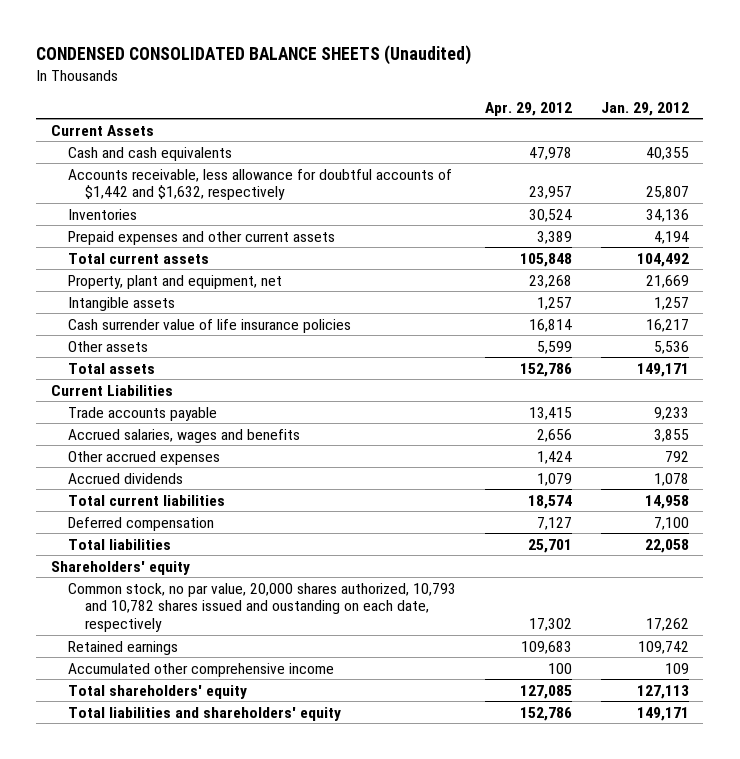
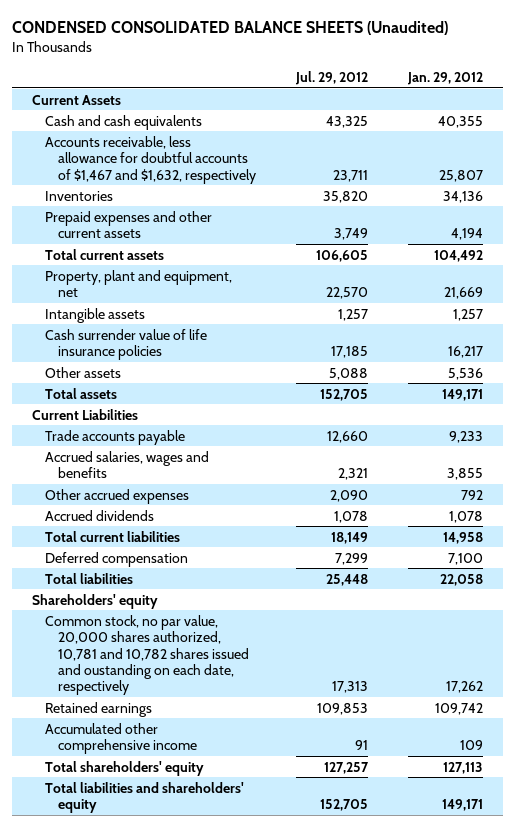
- | Apr. 29, 2012 | Jan. 29, 2012
+ | Jul. 29, 2012 | Jan. 29, 2012
- Accounts receivable, less allowance for doubtful accounts of $1,442 and $1,632, respectively | 23,957 | 25,807
+ Accounts receivable, less allowance for doubtful accounts of $1,467 and $1,632, respectively | 23,711 | 25,807
- Common stock, no par value, 20,000 shares authorized, 10,793 and 10,782 shares issued and oustanding on each date, respectively | 17,302 | 17,262
+ Common stock, no par value, 20,000 shares authorized, 10,781 and 10,782 shares issued and oustanding on each date, respectively | 17,313 | 17,262

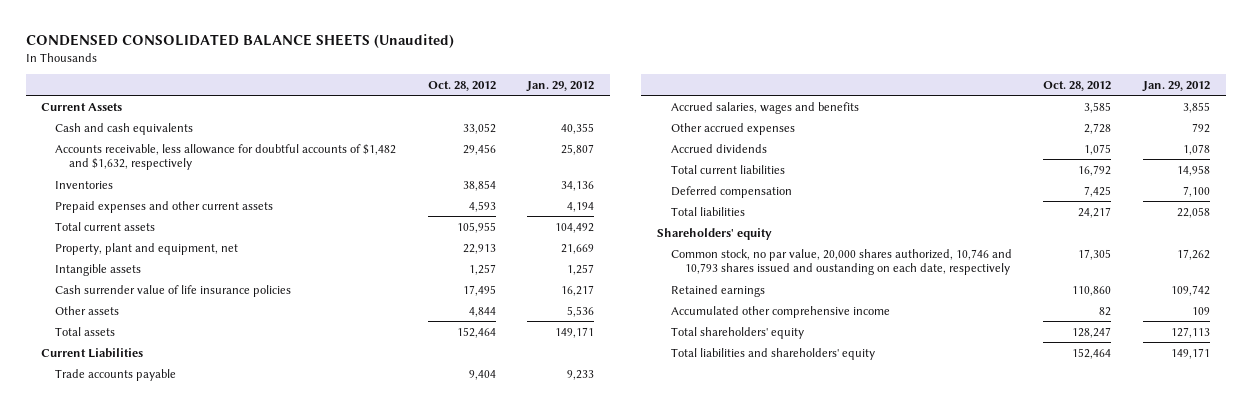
- | Jul. 29, 2012 | Jan. 29, 2012
+ | Oct. 28, 2012 | Jan. 29, 2012
- Accounts receivable, less allowance for doubtful accounts of $1,467 and $1,632, respectively | 23,711 | 25,807
+ Accounts receivable, less allowance for doubtful accounts of $1,482 and $1,632, respectively | 29,456 | 25,807
- Common stock, no par value, 20,000 shares authorized, 10,781 and 10,782 shares issued and oustanding on each date, respectively | 17,313 | 17,262
+ Common stock, no par value, 20,000 shares authorized, 10,746 and 10,793 shares issued and oustanding on each date, respectively | 17,305 | 17,262

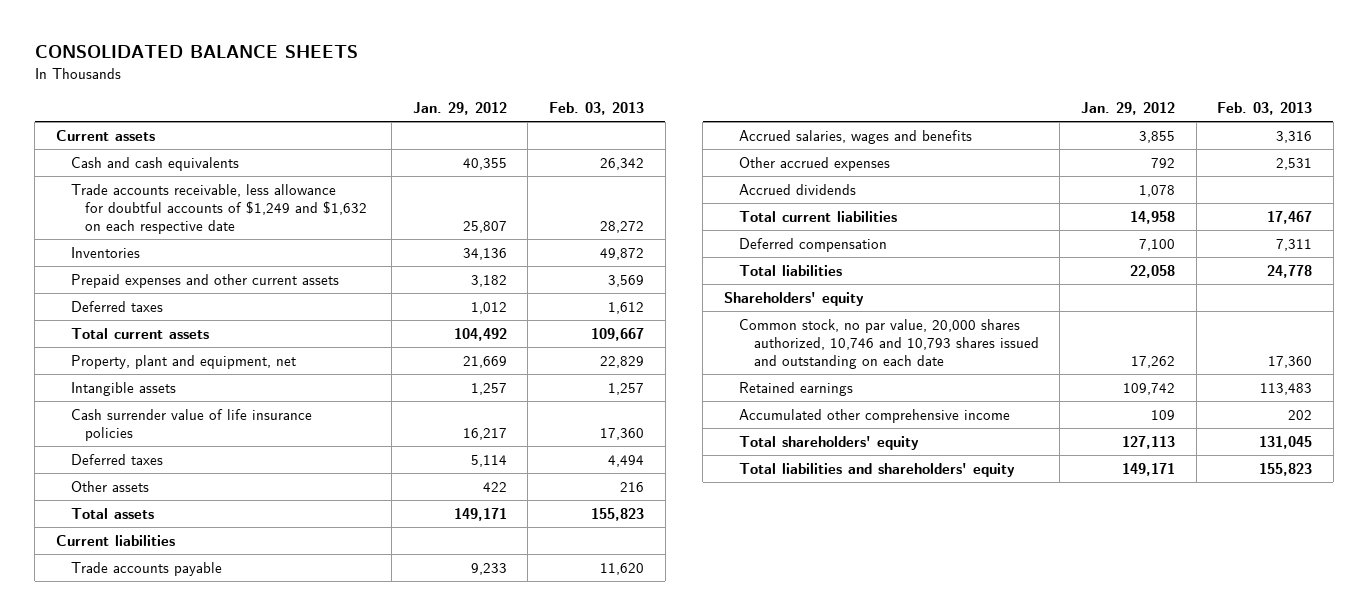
- CONDENSED CONSOLIDATED BALANCE SHEETS (Unaudited)
+ CONSOLIDATED BALANCE SHEETS
- | Oct. 28, 2012 | Jan. 29, 2012
+ | Jan. 29, 2012 | Feb. 03, 2013
- Current Assets
+ Current assets
- Accounts receivable, less allowance for doubtful accounts of $1,482 and $1,632, respectively | 29,456 | 25,807
+ Trade accounts receivable, less allowance for doubtful accounts of $1,249 and $1,632 on each respective date | 25,807 | 28,272
- Prepaid expenses and other current assets | 4,593 | 4,194
+ Prepaid expenses and other current assets | 3,182 | 3,569
+ Deferred taxes | 1,012 | 1,612
- Other assets | 4,844 | 5,536
+ Deferred taxes | 5,114 | 4,494
+ Other assets | 422 | 216
- Current Liabilities
+ Current liabilities
- Common stock, no par value, 20,000 shares authorized, 10,746 and 10,793 shares issued and oustanding on each date, respectively | 17,305 | 17,262
+ Common stock, no par value, 20,000 shares authorized, 10,746 and 10,793 shares issued and outstanding on each date | 17,262 | 17,360

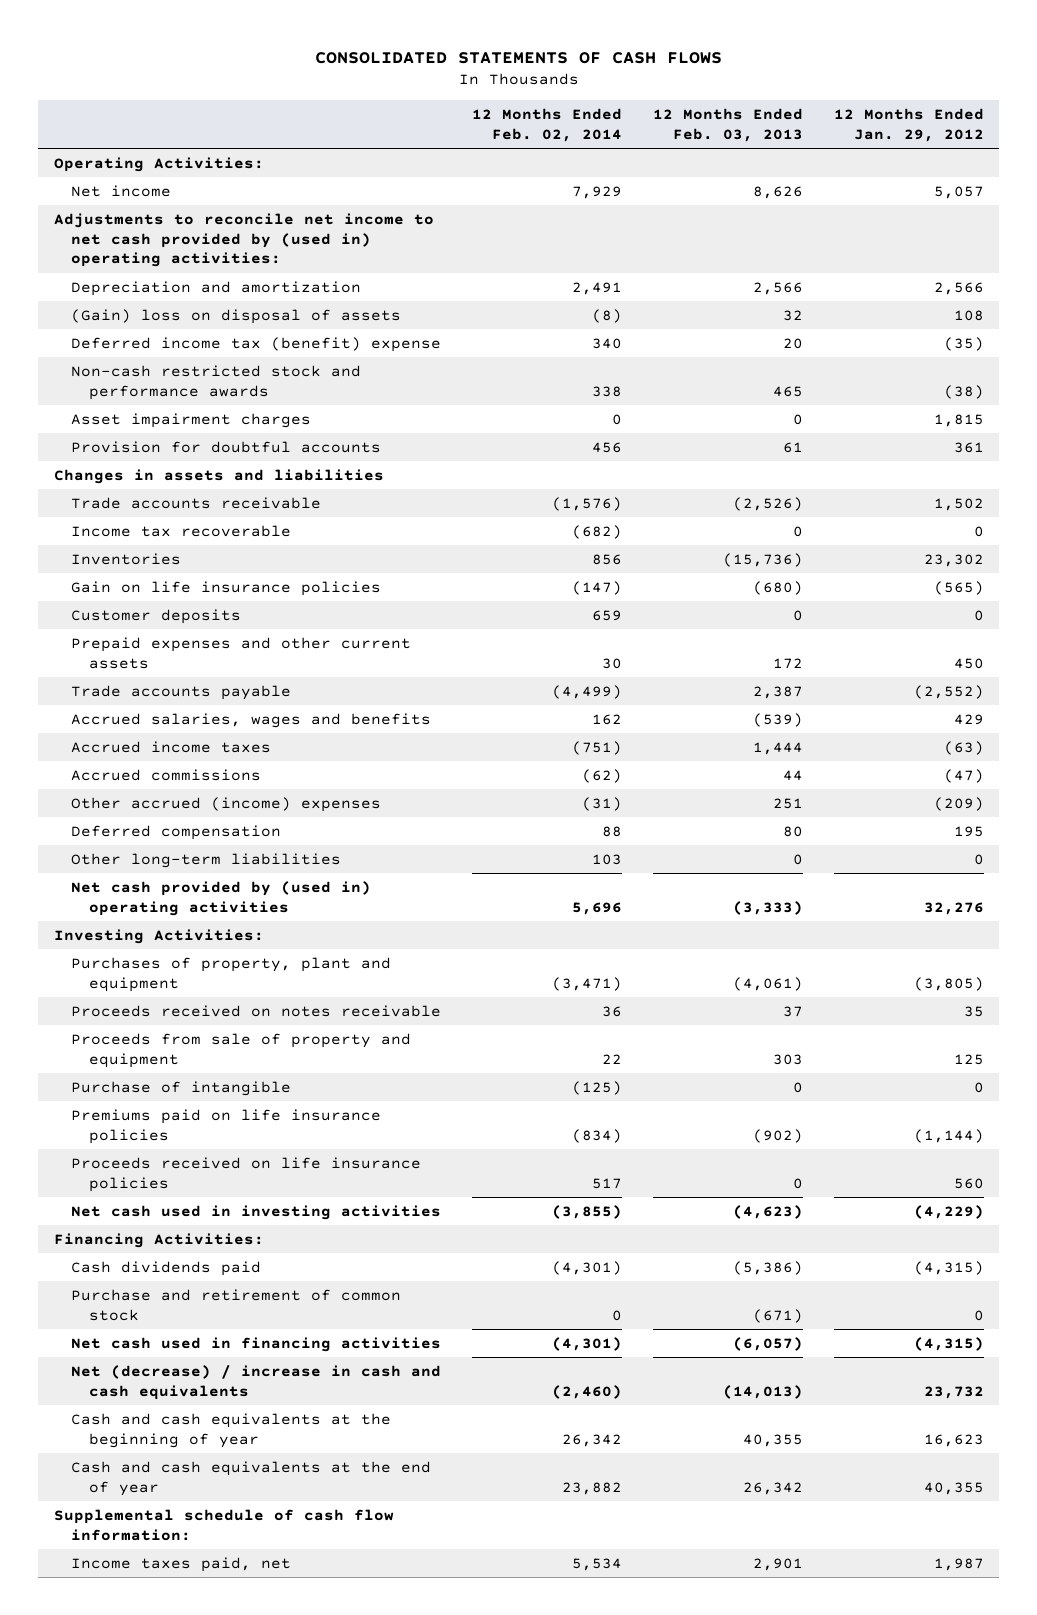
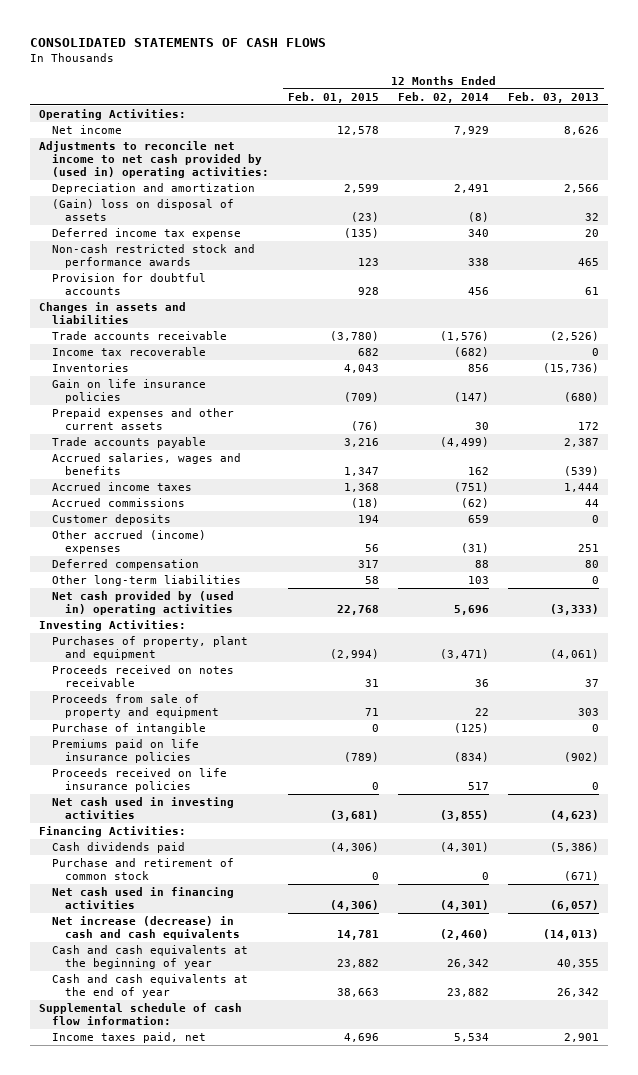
- | 12 Months Ended Feb. 02, 2014 | 12 Months Ended Feb. 03, 2013 | 12 Months Ended Jan. 29, 2012
+ | 12 Months Ended Feb. 01, 2015 | 12 Months Ended Feb. 02, 2014 | 12 Months Ended Feb. 03, 2013
- Deferred income tax (benefit) expense | 340 | 20 | (35)
+ Deferred income tax expense | (135) | 340 | 20
- Asset impairment charges | 0 | 0 | 1,815
moved down: Customer deposits | 194 | 659 | 0
- Net (decrease) / increase in cash and cash equivalents | (2,460) | (14,013) | 23,732
+ Net increase (decrease) in cash and cash equivalents | 14,781 | (2,460) | (14,013)

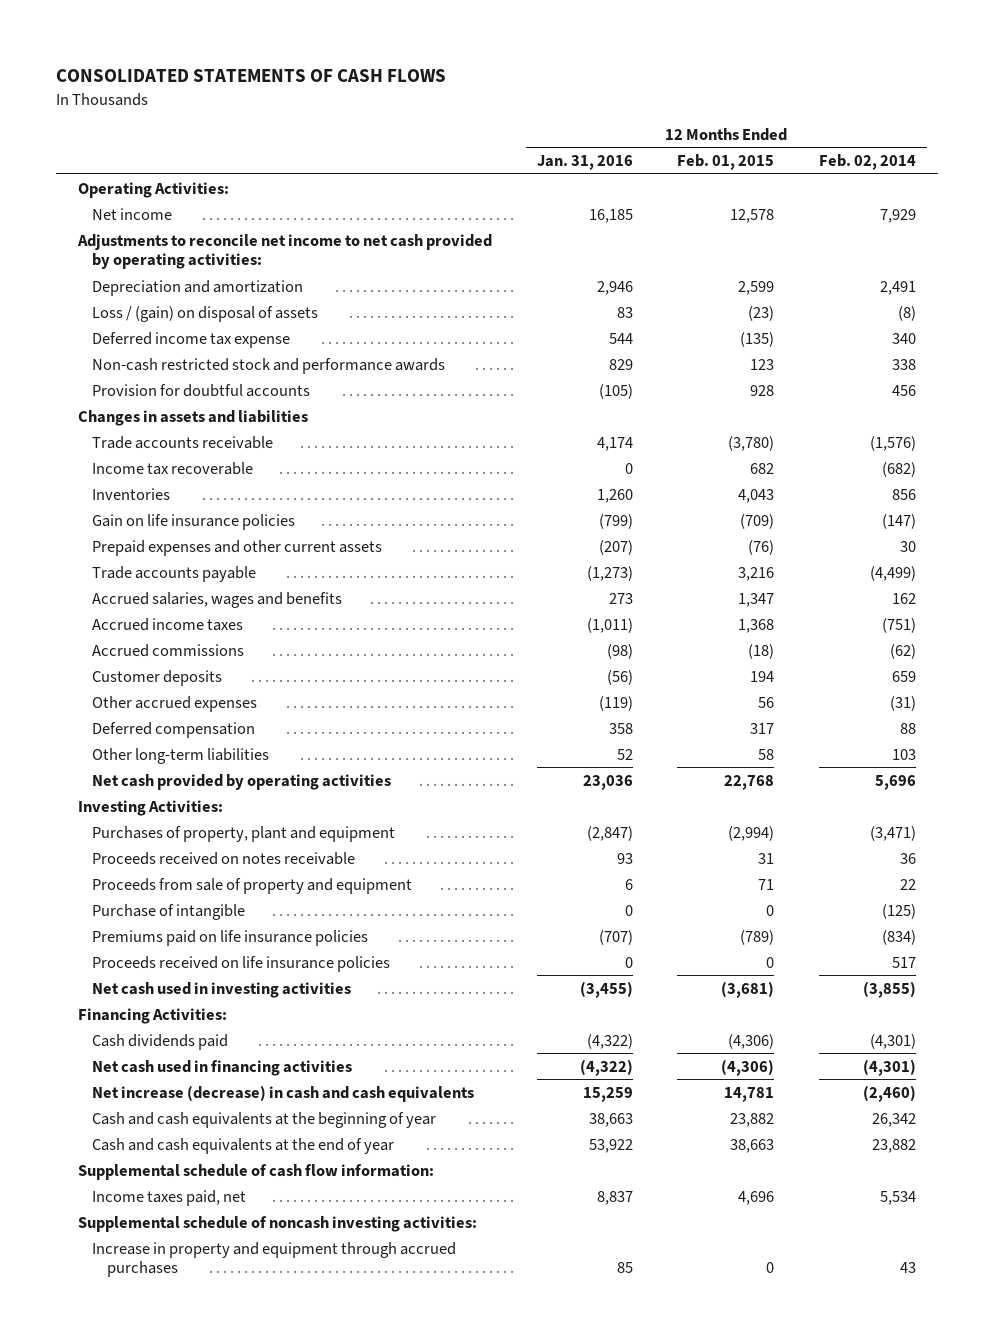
- | 12 Months Ended Feb. 01, 2015 | 12 Months Ended Feb. 02, 2014 | 12 Months Ended Feb. 03, 2013
+ | 12 Months Ended Jan. 31, 2016 | 12 Months Ended Feb. 01, 2015 | 12 Months Ended Feb. 02, 2014
- Adjustments to reconcile net income to net cash provided by (used in) operating activities:
+ Adjustments to reconcile net income to net cash provided by operating activities:
- (Gain) loss on disposal of assets | (23) | (8) | 32
+ Loss / (gain) on disposal of assets | 83 | (23) | (8)
- Other accrued (income) expenses | 56 | (31) | 251
+ Other accrued expenses | (119) | 56 | (31)
- Net cash provided by (used in) operating activities | 22,768 | 5,696 | (3,333)
+ Net cash provided by operating activities | 23,036 | 22,768 | 5,696
- Purchase and retirement of common stock | 0 | 0 | (671)
+ Supplemental schedule of noncash investing activities:
+ Increase in property and equipment through accrued purchases | 85 | 0 | 43

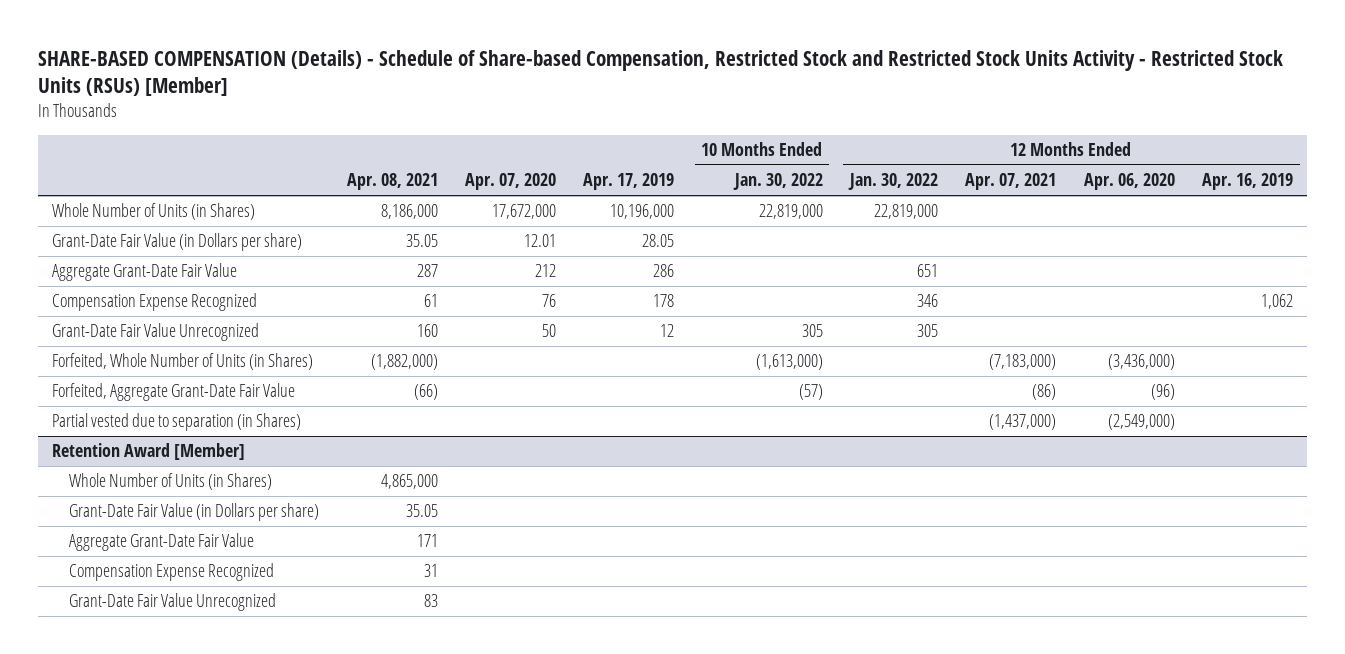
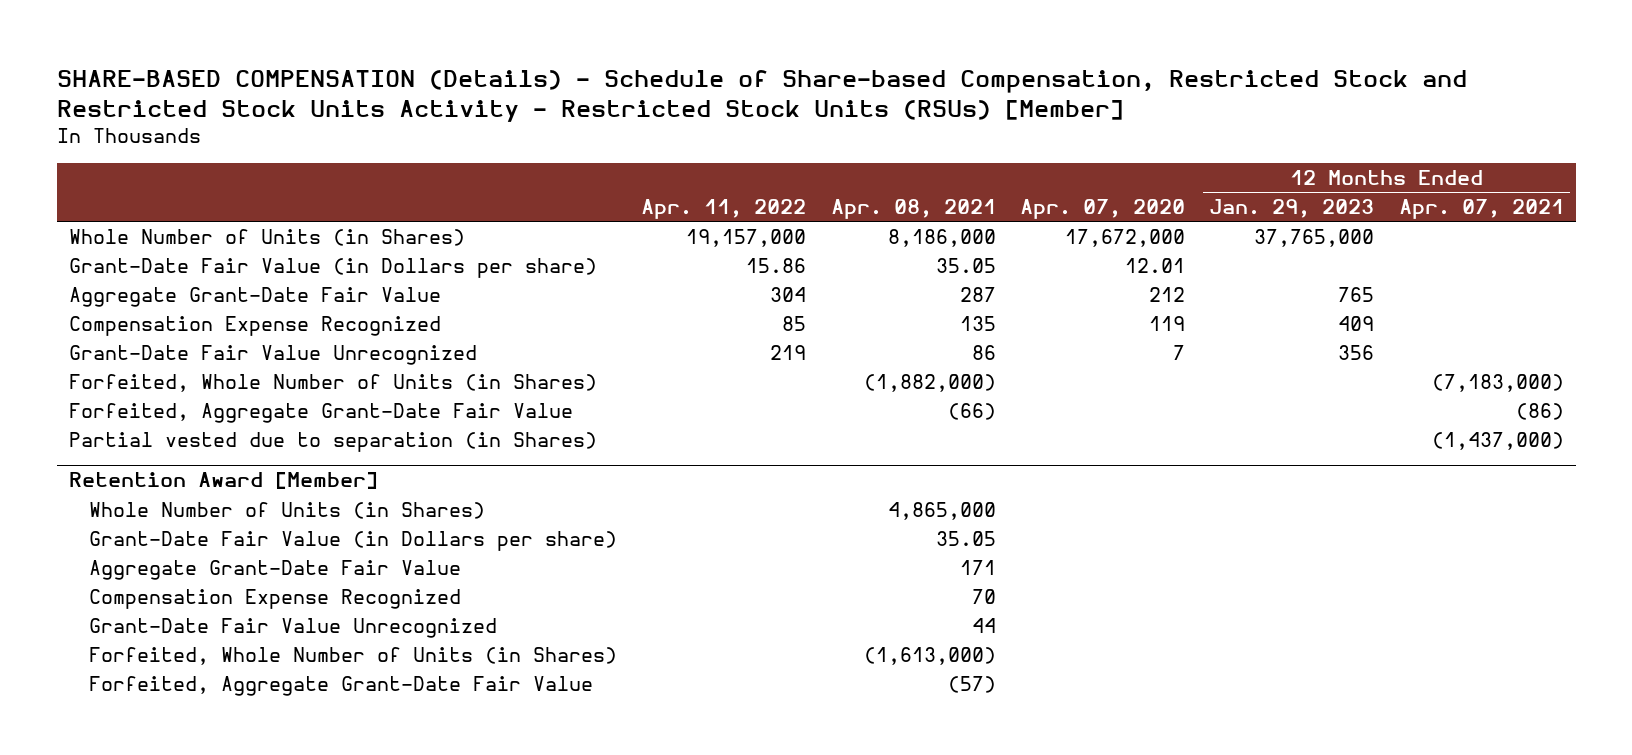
- | Apr. 08, 2021 | Apr. 07, 2020 | Apr. 17, 2019 | 10 Months Ended Jan. 30, 2022 | 12 Months Ended Jan. 30, 2022 | 12 Months Ended Apr. 07, 2021 | 12 Months Ended Apr. 06, 2020 | 12 Months Ended Apr. 16, 2019
+ | Apr. 11, 2022 | Apr. 08, 2021 | Apr. 07, 2020 | 12 Months Ended Jan. 29, 2023 | 12 Months Ended Apr. 07, 2021
- Compensation Expense Recognized | 61 | 76 | 178 | | 346 | | | 1,062
- Grant-Date Fair Value Unrecognized | 160 | 50 | 12 | 305 | 305 | | |
+ Compensation Expense Recognized | 85 | 135 | 119 | 409 |
+ Grant-Date Fair Value Unrecognized | 219 | 86 | 7 | 356 |
@ Retention Award [Member]
- Compensation Expense Recognized | 31 | | | | | | |
- Grant-Date Fair Value Unrecognized | 83 | | | | | | |
+ Compensation Expense Recognized | | 70 | | |
+ Grant-Date Fair Value Unrecognized | | 44 | | |
+ Forfeited, Whole Number of Units (in Shares) | | (1,613,000) | | |
+ Forfeited, Aggregate Grant-Date Fair Value | | (57) | | |

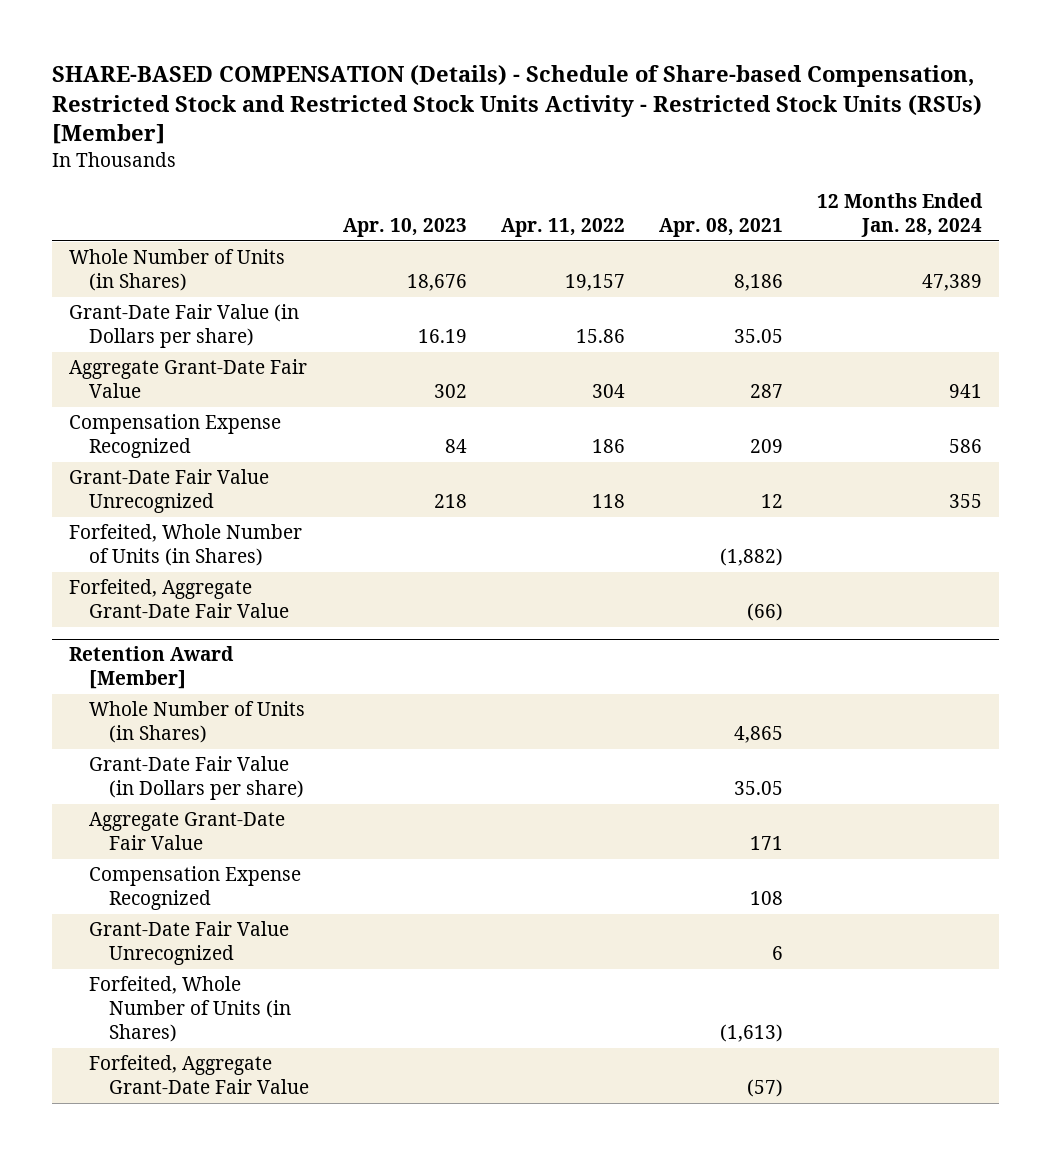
- | Apr. 11, 2022 | Apr. 08, 2021 | Apr. 07, 2020 | 12 Months Ended Jan. 29, 2023 | 12 Months Ended Apr. 07, 2021
+ | Apr. 10, 2023 | Apr. 11, 2022 | Apr. 08, 2021 | 12 Months Ended Jan. 28, 2024
- Whole Number of Units (in Shares) | 19,157,000 | 8,186,000 | 17,672,000 | 37,765,000 |
+ Whole Number of Units (in Shares) | 18,676 | 19,157 | 8,186 | 47,389
- Compensation Expense Recognized | 85 | 135 | 119 | 409 |
- Grant-Date Fair Value Unrecognized | 219 | 86 | 7 | 356 |
- Forfeited, Whole Number of Units (in Shares) | | (1,882,000) | | | (7,183,000)
+ Compensation Expense Recognized | 84 | 186 | 209 | 586
+ Grant-Date Fair Value Unrecognized | 218 | 118 | 12 | 355
+ Forfeited, Whole Number of Units (in Shares) | | | (1,882) |
- Partial vested due to separation (in Shares) | | | | | (1,437,000)
@ Retention Award [Member]
- Whole Number of Units (in Shares) | | 4,865,000 | | |
+ Whole Number of Units (in Shares) | | | 4,865 |
- Compensation Expense Recognized | | 70 | | |
- Grant-Date Fair Value Unrecognized | | 44 | | |
- Forfeited, Whole Number of Units (in Shares) | | (1,613,000) | | |
+ Compensation Expense Recognized | | | 108 |
+ Grant-Date Fair Value Unrecognized | | | 6 |
+ Forfeited, Whole Number of Units (in Shares) | | | (1,613) |

